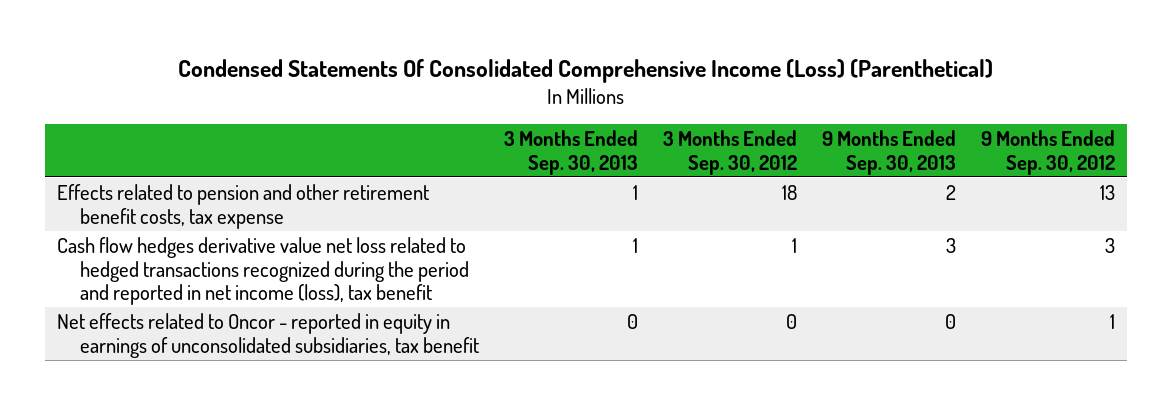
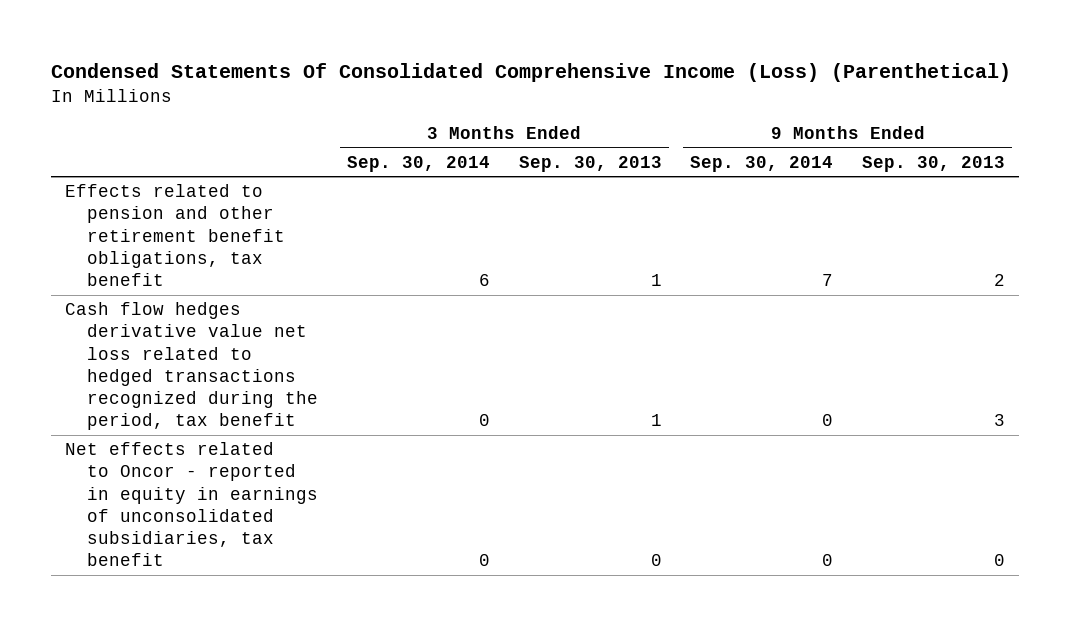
- | 3 Months Ended Sep. 30, 2013 | 3 Months Ended Sep. 30, 2012 | 9 Months Ended Sep. 30, 2013 | 9 Months Ended Sep. 30, 2012
+ | 3 Months Ended Sep. 30, 2014 | 3 Months Ended Sep. 30, 2013 | 9 Months Ended Sep. 30, 2014 | 9 Months Ended Sep. 30, 2013
- Effects related to pension and other retirement benefit costs, tax expense | 1 | 18 | 2 | 13
- Cash flow hedges derivative value net loss related to hedged transactions recognized during the period and reported in net income (loss), tax benefit | 1 | 1 | 3 | 3
+ Effects related to pension and other retirement benefit obligations, tax benefit | 6 | 1 | 7 | 2
+ Cash flow hedges derivative value net loss related to hedged transactions recognized during the period, tax benefit | 0 | 1 | 0 | 3

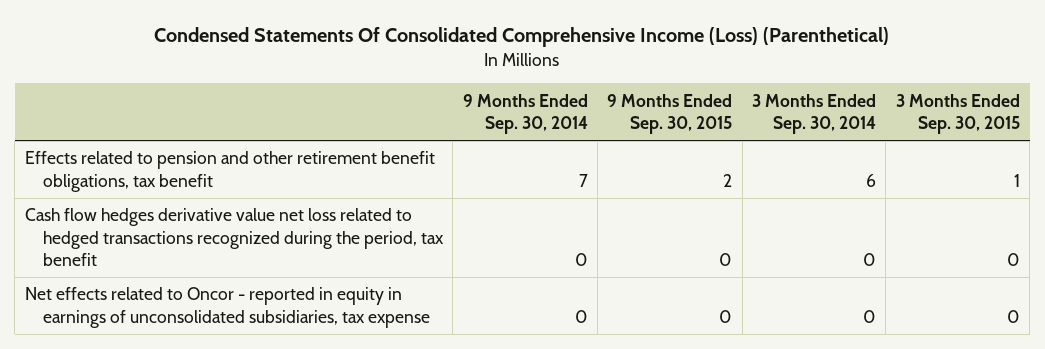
- | 3 Months Ended Sep. 30, 2014 | 3 Months Ended Sep. 30, 2013 | 9 Months Ended Sep. 30, 2014 | 9 Months Ended Sep. 30, 2013
+ | 9 Months Ended Sep. 30, 2014 | 9 Months Ended Sep. 30, 2015 | 3 Months Ended Sep. 30, 2014 | 3 Months Ended Sep. 30, 2015
- Net effects related to Oncor - reported in equity in earnings of unconsolidated subsidiaries, tax benefit | 0 | 0 | 0 | 0
+ Net effects related to Oncor - reported in equity in earnings of unconsolidated subsidiaries, tax expense | 0 | 0 | 0 | 0

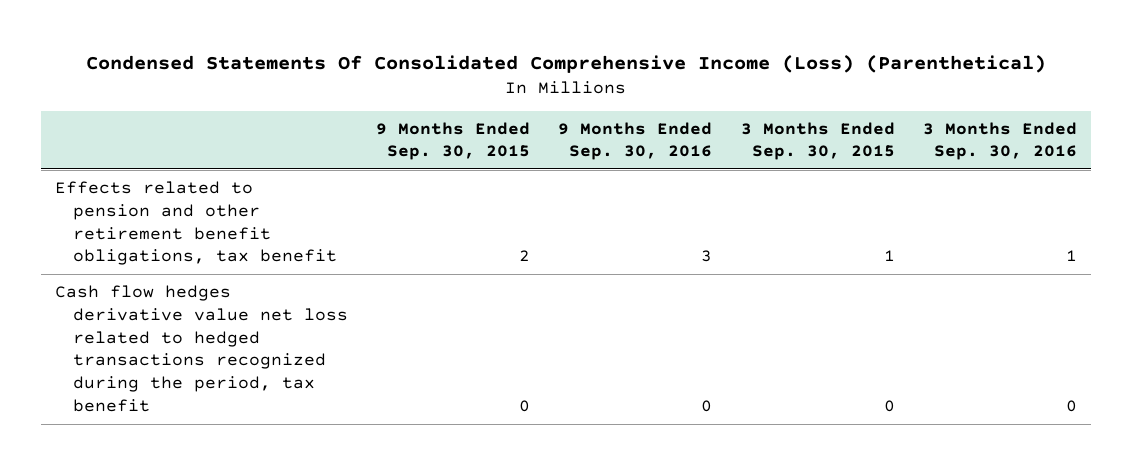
- | 9 Months Ended Sep. 30, 2014 | 9 Months Ended Sep. 30, 2015 | 3 Months Ended Sep. 30, 2014 | 3 Months Ended Sep. 30, 2015
+ | 9 Months Ended Sep. 30, 2015 | 9 Months Ended Sep. 30, 2016 | 3 Months Ended Sep. 30, 2015 | 3 Months Ended Sep. 30, 2016
- Net effects related to Oncor - reported in equity in earnings of unconsolidated subsidiaries, tax expense | 0 | 0 | 0 | 0

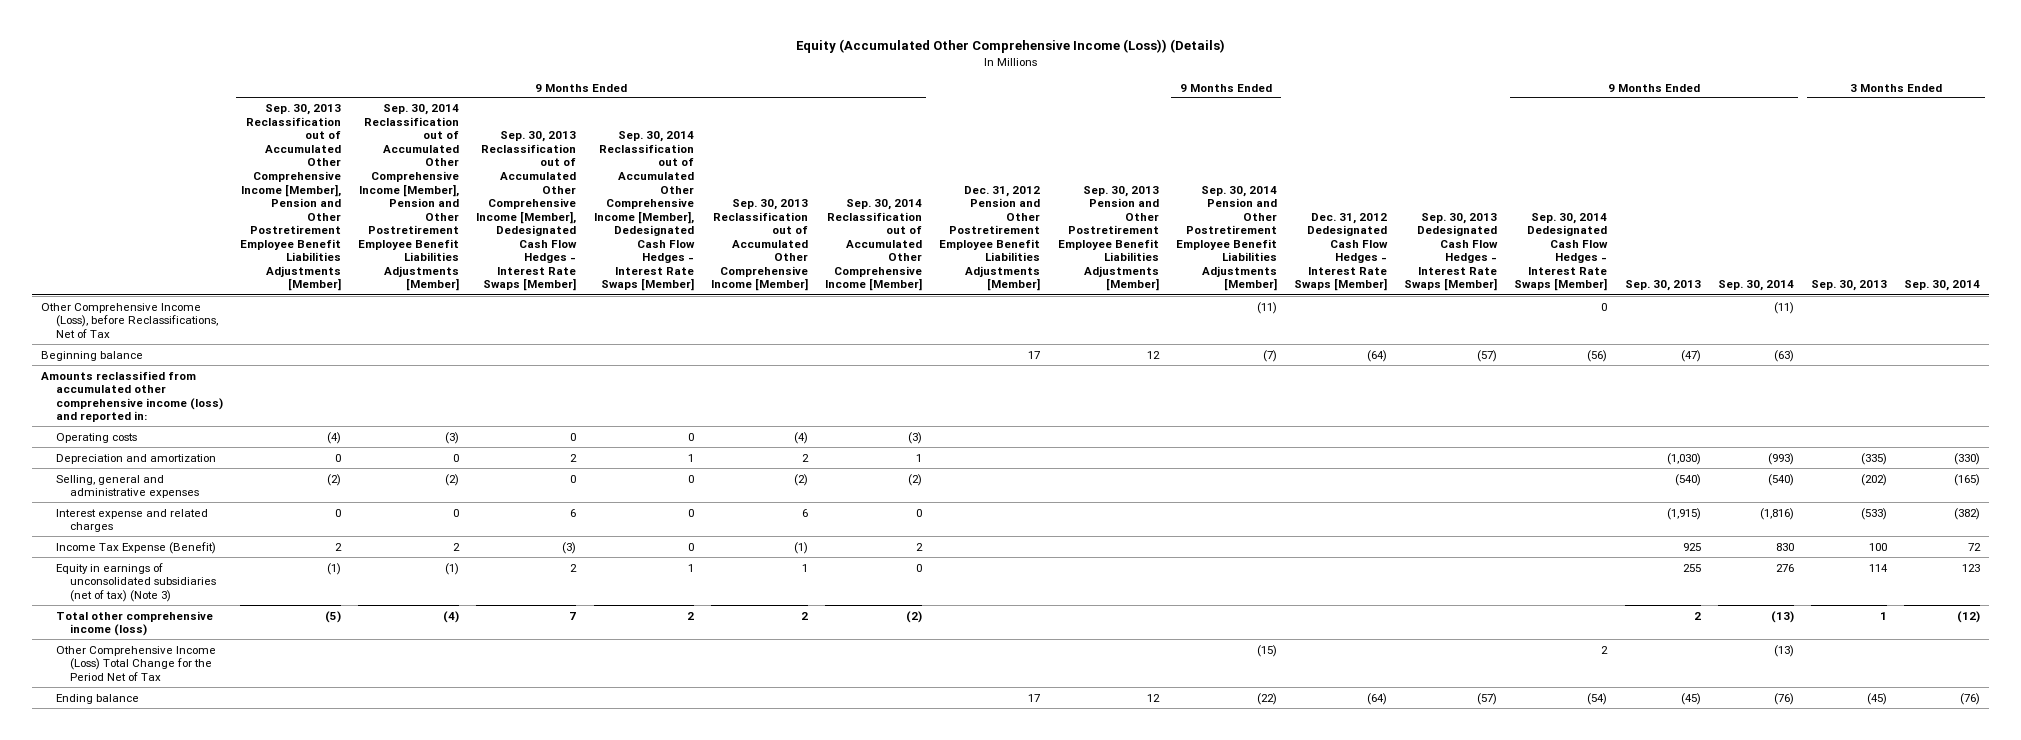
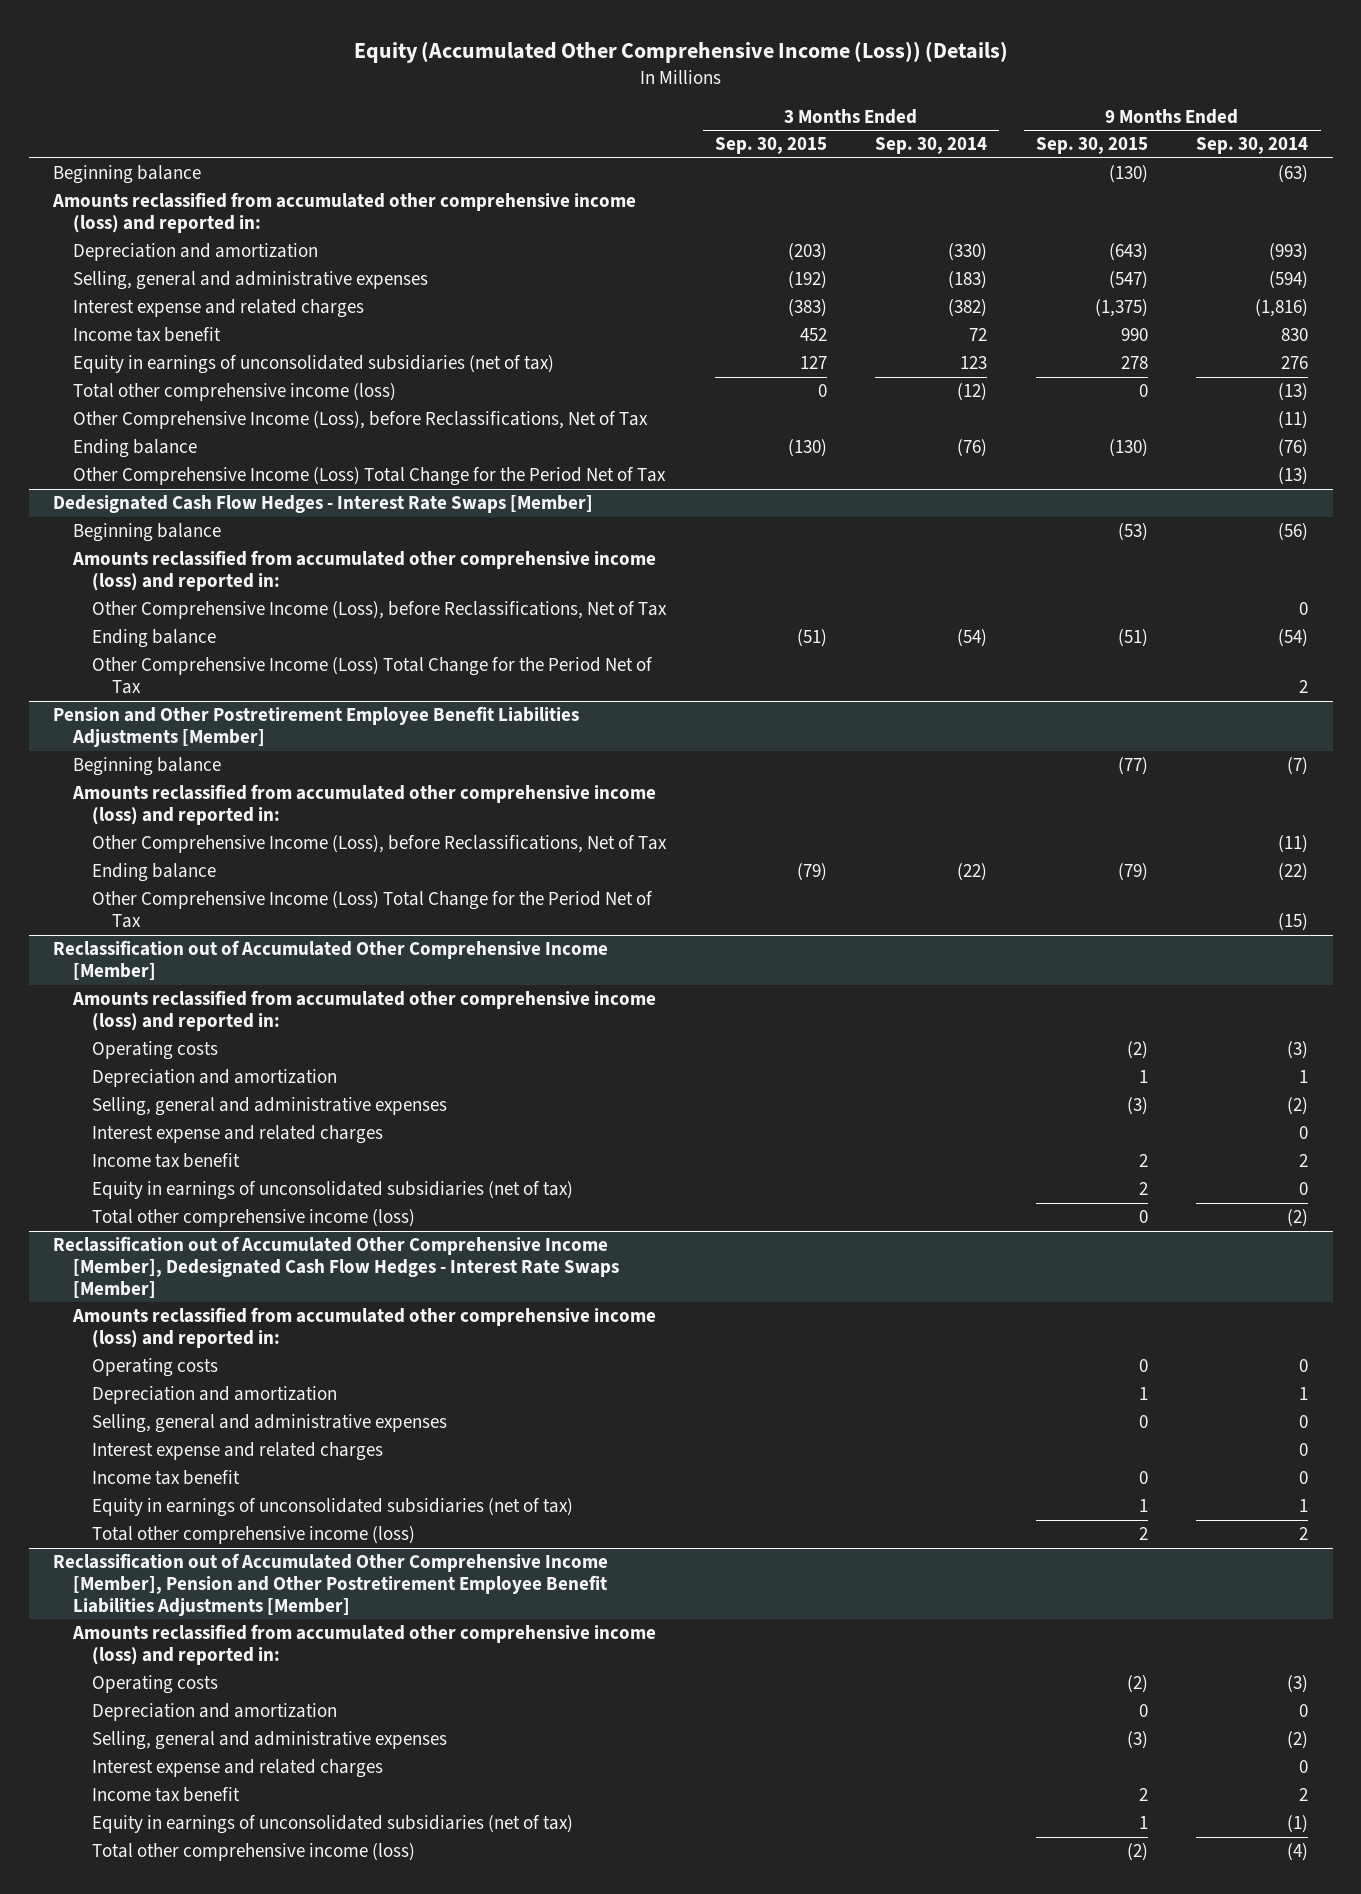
- | 9 Months Ended Sep. 30, 2013 Reclassification out of Accumulated Other Comprehensive Income [Member], Pension and Other Postretirement Employee Benefit Liabilities Adjustments [Member] | 9 Months Ended Sep. 30, 2014 Reclassification out of Accumulated Other Comprehensive Income [Member], Pension and Other Postretirement Employee Benefit Liabilities Adjustments [Member] | 9 Months Ended Sep. 30, 2013 Reclassification out of Accumulated Other Comprehensive Income [Member], Dedesignated Cash Flow Hedges - Interest Rate Swaps [Member] | 9 Months Ended Sep. 30, 2014 Reclassification out of Accumulated Other Comprehensive Income [Member], Dedesignated Cash Flow Hedges - Interest Rate Swaps [Member] | 9 Months Ended Sep. 30, 2013 Reclassification out of Accumulated Other Comprehensive Income [Member] | 9 Months Ended Sep. 30, 2014 Reclassification out of Accumulated Other Comprehensive Income [Member] | Dec. 31, 2012 Pension and Other Postretirement Employee Benefit Liabilities Adjustments [Member] | Sep. 30, 2013 Pension and Other Postretirement Employee Benefit Liabilities Adjustments [Member] | 9 Months Ended Sep. 30, 2014 Pension and Other Postretirement Employee Benefit Liabilities Adjustments [Member] | Dec. 31, 2012 Dedesignated Cash Flow Hedges - Interest Rate Swaps [Member] | Sep. 30, 2013 Dedesignated Cash Flow Hedges - Interest Rate Swaps [Member] | 9 Months Ended Sep. 30, 2014 Dedesignated Cash Flow Hedges - Interest Rate Swaps [Member] | 9 Months Ended Sep. 30, 2013 | 9 Months Ended Sep. 30, 2014 | 3 Months Ended Sep. 30, 2013 | 3 Months Ended Sep. 30, 2014
+ | 3 Months Ended Sep. 30, 2015 | 3 Months Ended Sep. 30, 2014 | 9 Months Ended Sep. 30, 2015 | 9 Months Ended Sep. 30, 2014
- Operating costs | (4) | (3) | 0 | 0 | (4) | (3) | | | | | | | | | |
- Selling, general and administrative expenses | (2) | (2) | 0 | 0 | (2) | (2) | | | | | | | (540) | (540) | (202) | (165)
+ Selling, general and administrative expenses | (192) | (183) | (547) | (594)
- Income Tax Expense (Benefit) | 2 | 2 | (3) | 0 | (1) | 2 | | | | | | | 925 | 830 | 100 | 72
- Equity in earnings of unconsolidated subsidiaries (net of tax) (Note 3) | (1) | (1) | 2 | 1 | 1 | 0 | | | | | | | 255 | 276 | 114 | 123
+ Income tax benefit | 452 | 72 | 990 | 830
+ Equity in earnings of unconsolidated subsidiaries (net of tax) | 127 | 123 | 278 | 276
moved down: Other Comprehensive Income (Loss), before Reclassifications, Net of Tax | | | | (11)
moved down: Other Comprehensive Income (Loss) Total Change for the Period Net of Tax | | | | (13)
+ Dedesignated Cash Flow Hedges - Interest Rate Swaps [Member]
+ Beginning balance | | | (53) | (56)
+ Amounts reclassified from accumulated other comprehensive income (loss) and reported in:
+ Other Comprehensive Income (Loss), before Reclassifications, Net of Tax | | | | 0
+ Ending balance | (51) | (54) | (51) | (54)
+ Other Comprehensive Income (Loss) Total Change for the Period Net of Tax | | | | 2
+ Pension and Other Postretirement Employee Benefit Liabilities Adjustments [Member]
+ Beginning balance | | | (77) | (7)
+ Amounts reclassified from accumulated other comprehensive income (loss) and reported in:
+ Other Comprehensive Income (Loss), before Reclassifications, Net of Tax | | | | (11)
+ Ending balance | (79) | (22) | (79) | (22)
+ Other Comprehensive Income (Loss) Total Change for the Period Net of Tax | | | | (15)
+ Reclassification out of Accumulated Other Comprehensive Income [Member]
+ Amounts reclassified from accumulated other comprehensive income (loss) and reported in:
+ Operating costs | | | (2) | (3)
+ Depreciation and amortization | | | 1 | 1
+ Selling, general and administrative expenses | | | (3) | (2)
+ Interest expense and related charges | | | | 0
+ Income tax benefit | | | 2 | 2
+ Equity in earnings of unconsolidated subsidiaries (net of tax) | | | 2 | 0
+ Total other comprehensive income (loss) | | | 0 | (2)
+ Reclassification out of Accumulated Other Comprehensive Income [Member], Dedesignated Cash Flow Hedges - Interest Rate Swaps [Member]
+ Amounts reclassified from accumulated other comprehensive income (loss) and reported in:
+ Operating costs | | | 0 | 0
+ Depreciation and amortization | | | 1 | 1
+ Selling, general and administrative expenses | | | 0 | 0
+ Interest expense and related charges | | | | 0
+ Income tax benefit | | | 0 | 0
+ Equity in earnings of unconsolidated subsidiaries (net of tax) | | | 1 | 1
+ Total other comprehensive income (loss) | | | 2 | 2
+ Reclassification out of Accumulated Other Comprehensive Income [Member], Pension and Other Postretirement Employee Benefit Liabilities Adjustments [Member]
+ Amounts reclassified from accumulated other comprehensive income (loss) and reported in:
+ Operating costs | | | (2) | (3)
+ Depreciation and amortization | | | 0 | 0
+ Selling, general and administrative expenses | | | (3) | (2)
+ Interest expense and related charges | | | | 0
+ Income tax benefit | | | 2 | 2
+ Equity in earnings of unconsolidated subsidiaries (net of tax) | | | 1 | (1)
+ Total other comprehensive income (loss) | | | (2) | (4)

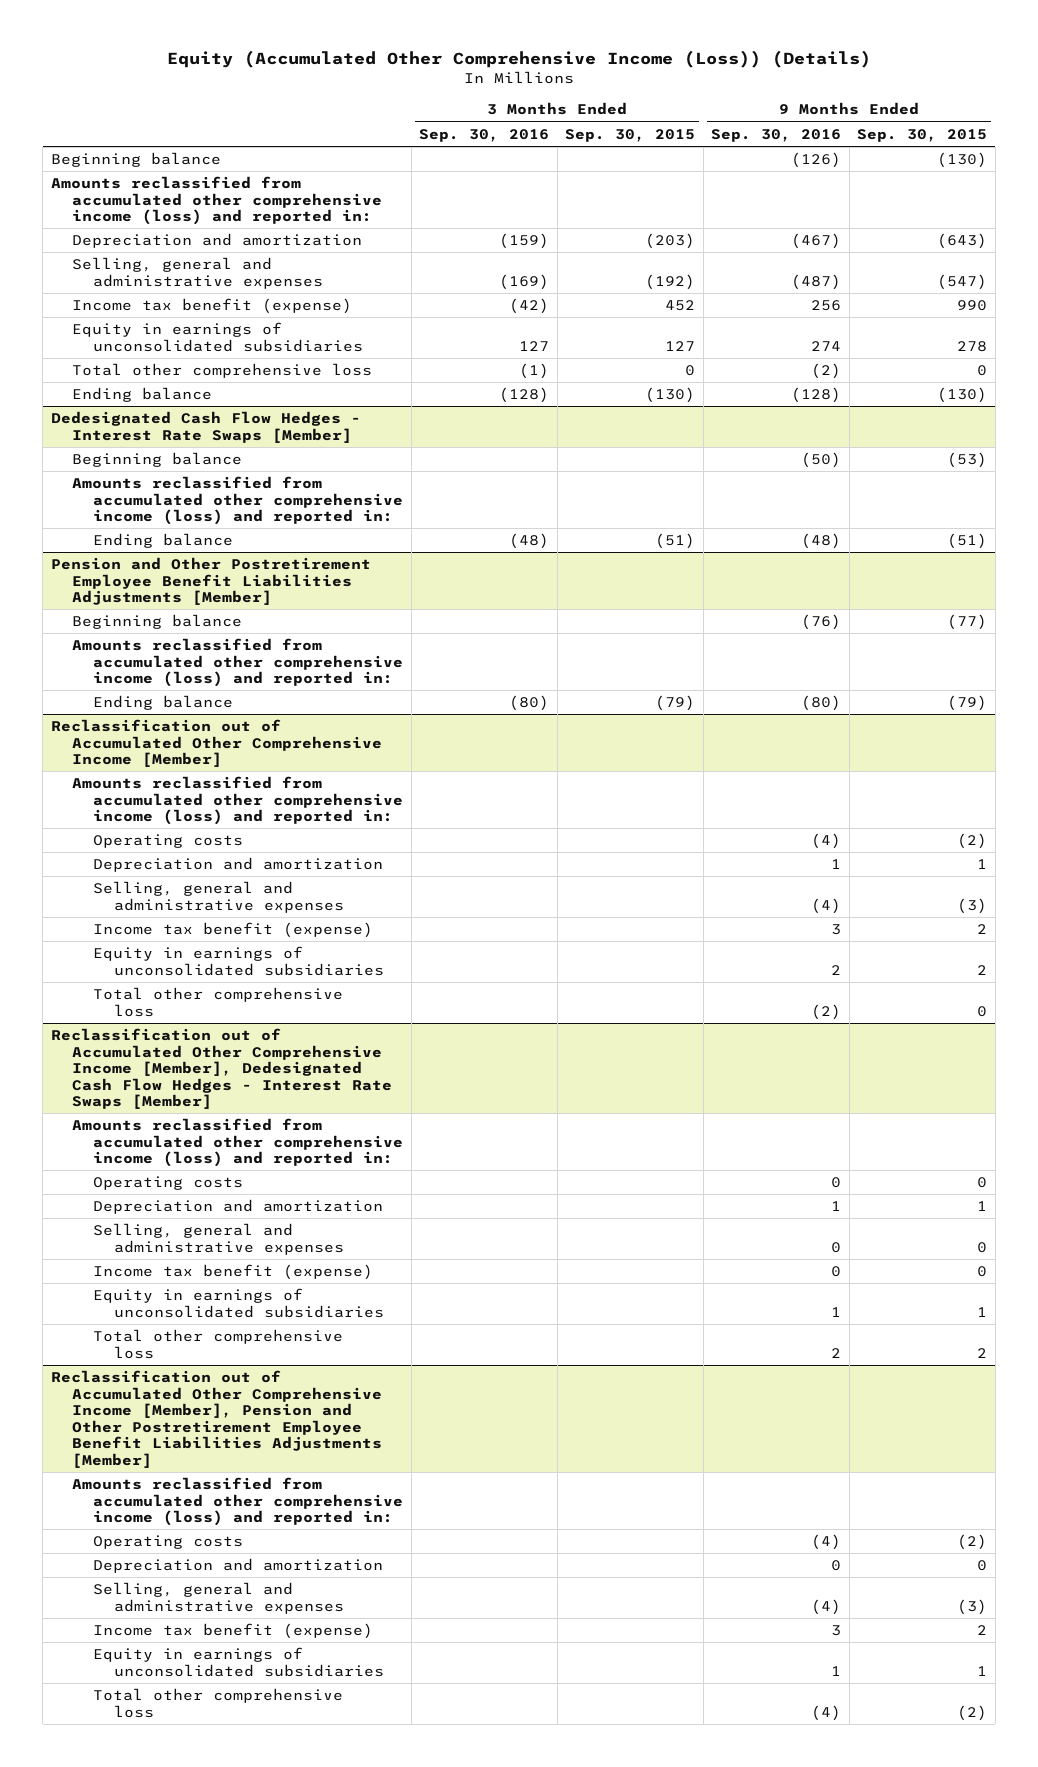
- | 3 Months Ended Sep. 30, 2015 | 3 Months Ended Sep. 30, 2014 | 9 Months Ended Sep. 30, 2015 | 9 Months Ended Sep. 30, 2014
+ | 3 Months Ended Sep. 30, 2016 | 3 Months Ended Sep. 30, 2015 | 9 Months Ended Sep. 30, 2016 | 9 Months Ended Sep. 30, 2015
- Interest expense and related charges | (383) | (382) | (1,375) | (1,816)
- Income tax benefit | 452 | 72 | 990 | 830
- Equity in earnings of unconsolidated subsidiaries (net of tax) | 127 | 123 | 278 | 276
- Total other comprehensive income (loss) | 0 | (12) | 0 | (13)
- Other Comprehensive Income (Loss), before Reclassifications, Net of Tax | | | | (11)
+ Income tax benefit (expense) | (42) | 452 | 256 | 990
+ Equity in earnings of unconsolidated subsidiaries | 127 | 127 | 274 | 278
+ Total other comprehensive loss | (1) | 0 | (2) | 0
- Other Comprehensive Income (Loss) Total Change for the Period Net of Tax | | | | (13)
@ Dedesignated Cash Flow Hedges - Interest Rate Swaps [Member]
- Other Comprehensive Income (Loss), before Reclassifications, Net of Tax | | | | 0
- Other Comprehensive Income (Loss) Total Change for the Period Net of Tax | | | | 2
@ Pension and Other Postretirement Employee Benefit Liabilities Adjustments [Member]
- Other Comprehensive Income (Loss), before Reclassifications, Net of Tax | | | | (11)
- Other Comprehensive Income (Loss) Total Change for the Period Net of Tax | | | | (15)
@ Reclassification out of Accumulated Other Comprehensive Income [Member]
- Interest expense and related charges | | | | 0
- Income tax benefit | | | 2 | 2
- Equity in earnings of unconsolidated subsidiaries (net of tax) | | | 2 | 0
- Total other comprehensive income (loss) | | | 0 | (2)
+ Income tax benefit (expense) | | | 3 | 2
+ Equity in earnings of unconsolidated subsidiaries | | | 2 | 2
+ Total other comprehensive loss | | | (2) | 0
@ Reclassification out of Accumulated Other Comprehensive Income [Member], Dedesignated Cash Flow Hedges - Interest Rate Swaps [Member]
- Interest expense and related charges | | | | 0
- Income tax benefit | | | 0 | 0
- Equity in earnings of unconsolidated subsidiaries (net of tax) | | | 1 | 1
- Total other comprehensive income (loss) | | | 2 | 2
+ Income tax benefit (expense) | | | 0 | 0
+ Equity in earnings of unconsolidated subsidiaries | | | 1 | 1
+ Total other comprehensive loss | | | 2 | 2
@ Reclassification out of Accumulated Other Comprehensive Income [Member], Pension and Other Postretirement Employee Benefit Liabilities Adjustments [Member]
- Interest expense and related charges | | | | 0
- Income tax benefit | | | 2 | 2
- Equity in earnings of unconsolidated subsidiaries (net of tax) | | | 1 | (1)
- Total other comprehensive income (loss) | | | (2) | (4)
+ Income tax benefit (expense) | | | 3 | 2
+ Equity in earnings of unconsolidated subsidiaries | | | 1 | 1
+ Total other comprehensive loss | | | (4) | (2)

